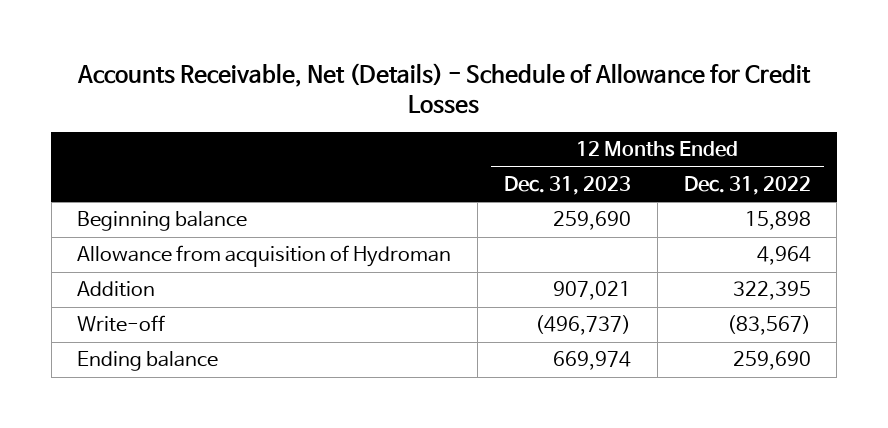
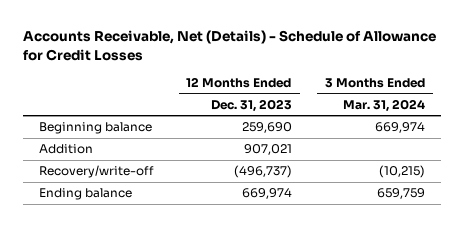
- | 12 Months Ended Dec. 31, 2023 | 12 Months Ended Dec. 31, 2022
+ | 12 Months Ended Dec. 31, 2023 | 3 Months Ended Mar. 31, 2024
- Allowance from acquisition of Hydroman | | 4,964
- Write-off | (496,737) | (83,567)
+ Recovery/write-off | (496,737) | (10,215)

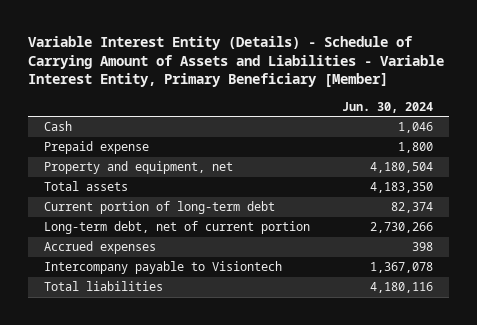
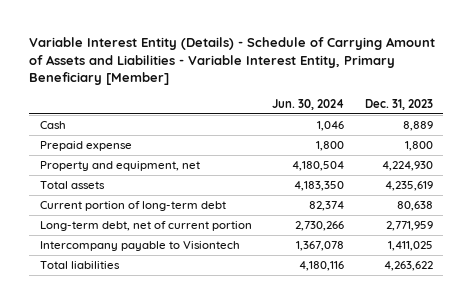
- | Jun. 30, 2024
+ | Jun. 30, 2024 | Dec. 31, 2023
- Accrued expenses | 398

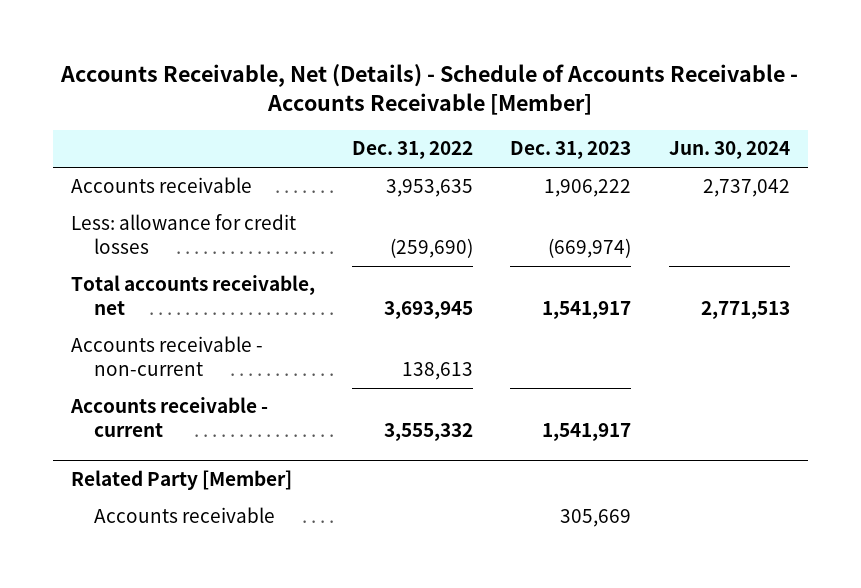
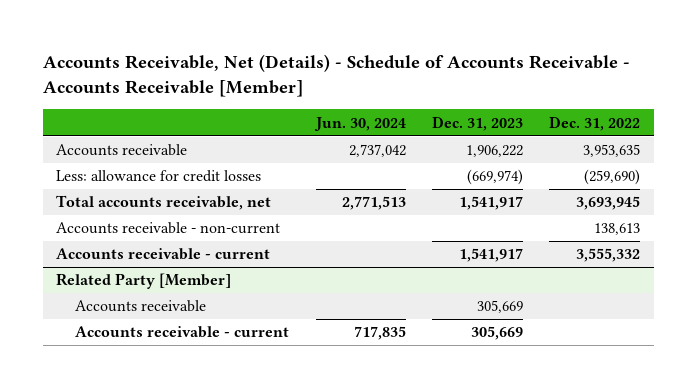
- | Dec. 31, 2022 | Dec. 31, 2023 | Jun. 30, 2024
+ | Jun. 30, 2024 | Dec. 31, 2023 | Dec. 31, 2022
@ Related Party [Member]
+ Accounts receivable - current | 717,835 | 305,669 |

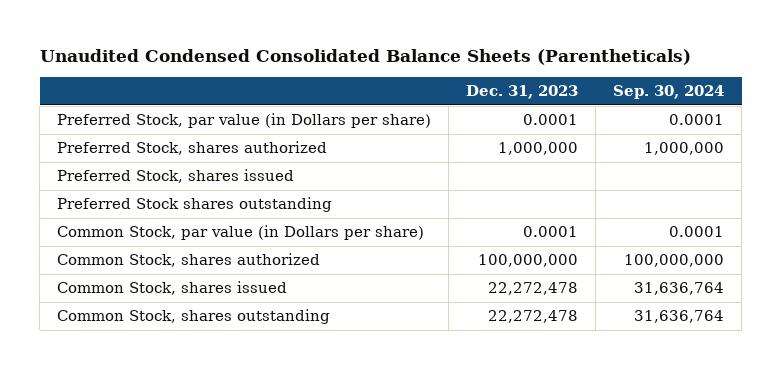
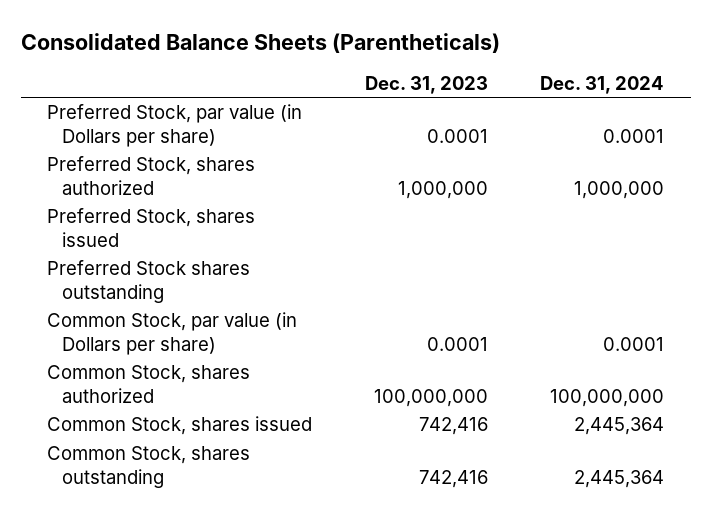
- Unaudited Condensed Consolidated Balance Sheets (Parentheticals)
+ Consolidated Balance Sheets (Parentheticals)
- | Dec. 31, 2023 | Sep. 30, 2024
+ | Dec. 31, 2023 | Dec. 31, 2024
- Common Stock, shares issued | 22,272,478 | 31,636,764
- Common Stock, shares outstanding | 22,272,478 | 31,636,764
+ Common Stock, shares issued | 742,416 | 2,445,364
+ Common Stock, shares outstanding | 742,416 | 2,445,364

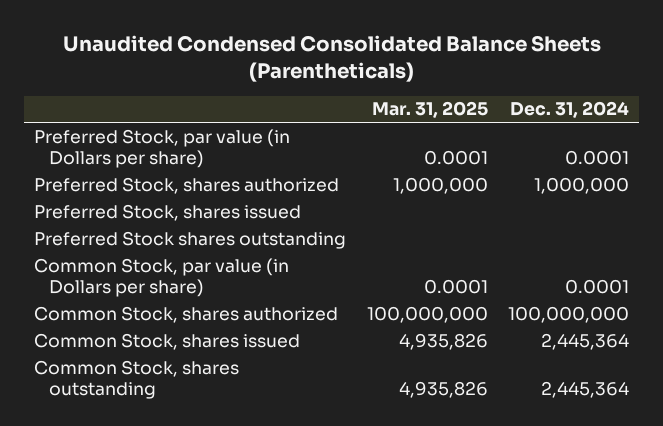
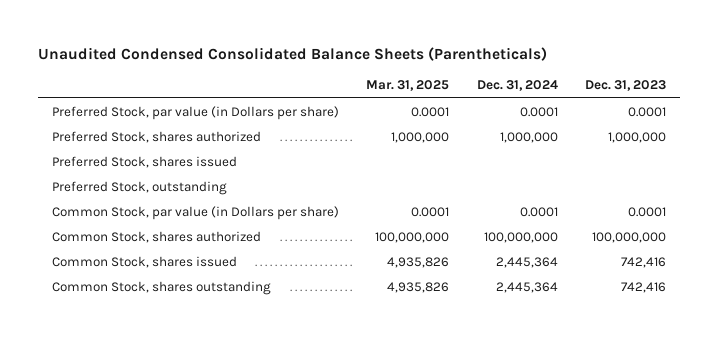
- | Mar. 31, 2025 | Dec. 31, 2024
+ | Mar. 31, 2025 | Dec. 31, 2024 | Dec. 31, 2023
- Preferred Stock shares outstanding
+ Preferred Stock, outstanding

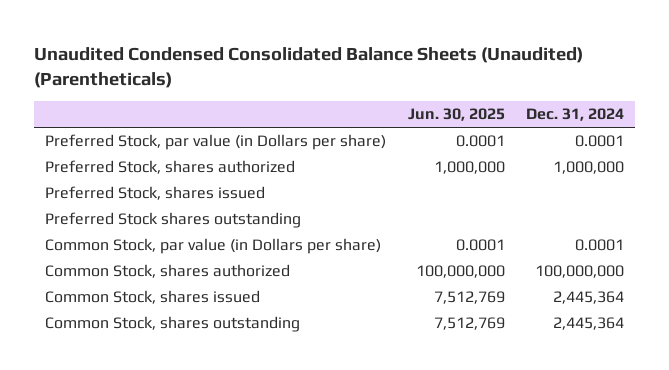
- Unaudited Condensed Consolidated Balance Sheets (Parentheticals)
+ Unaudited Condensed Consolidated Balance Sheets (Unaudited) (Parentheticals)
- | Mar. 31, 2025 | Dec. 31, 2024 | Dec. 31, 2023
+ | Jun. 30, 2025 | Dec. 31, 2024
- Preferred Stock, outstanding
+ Preferred Stock shares outstanding

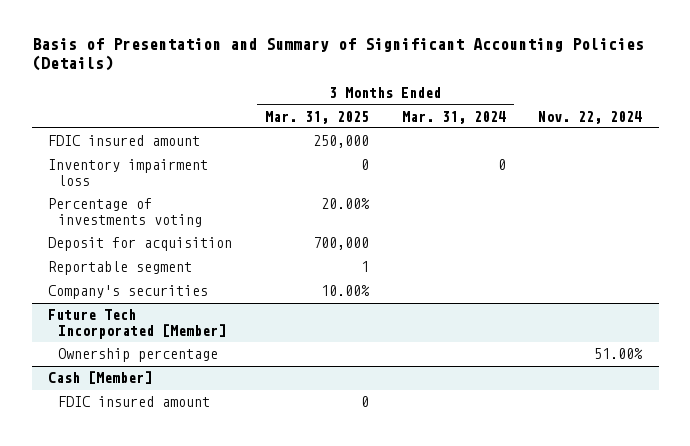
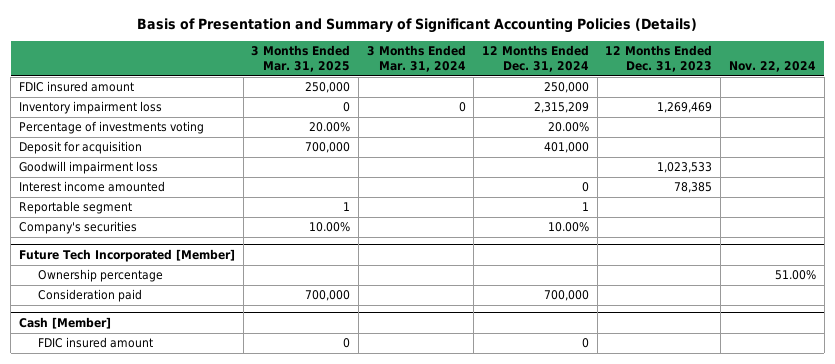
- | 3 Months Ended Mar. 31, 2025 | 3 Months Ended Mar. 31, 2024 | Nov. 22, 2024
+ | 3 Months Ended Mar. 31, 2025 | 3 Months Ended Mar. 31, 2024 | 12 Months Ended Dec. 31, 2024 | 12 Months Ended Dec. 31, 2023 | Nov. 22, 2024
+ Goodwill impairment loss | | | | 1,023,533 |
+ Interest income amounted | | | 0 | 78,385 |
@ Future Tech Incorporated [Member]
+ Consideration paid | 700,000 | | 700,000 | |

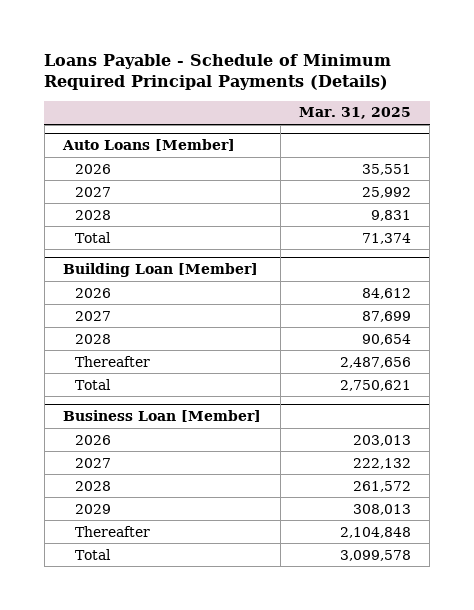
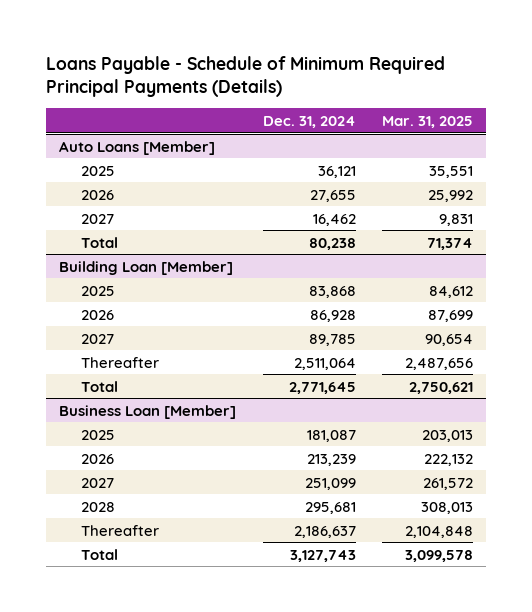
- | Mar. 31, 2025
+ | Dec. 31, 2024 | Mar. 31, 2025
@ Auto Loans [Member]
- 2026 | 35,551
- 2027 | 25,992
- 2028 | 9,831
+ 2025 | 36,121 | 35,551
+ 2026 | 27,655 | 25,992
+ 2027 | 16,462 | 9,831
@ Building Loan [Member]
- 2026 | 84,612
- 2027 | 87,699
- 2028 | 90,654
+ 2025 | 83,868 | 84,612
+ 2026 | 86,928 | 87,699
+ 2027 | 89,785 | 90,654
@ Business Loan [Member]
- 2026 | 203,013
- 2027 | 222,132
- 2028 | 261,572
- 2029 | 308,013
+ 2025 | 181,087 | 203,013
+ 2026 | 213,239 | 222,132
+ 2027 | 251,099 | 261,572
+ 2028 | 295,681 | 308,013

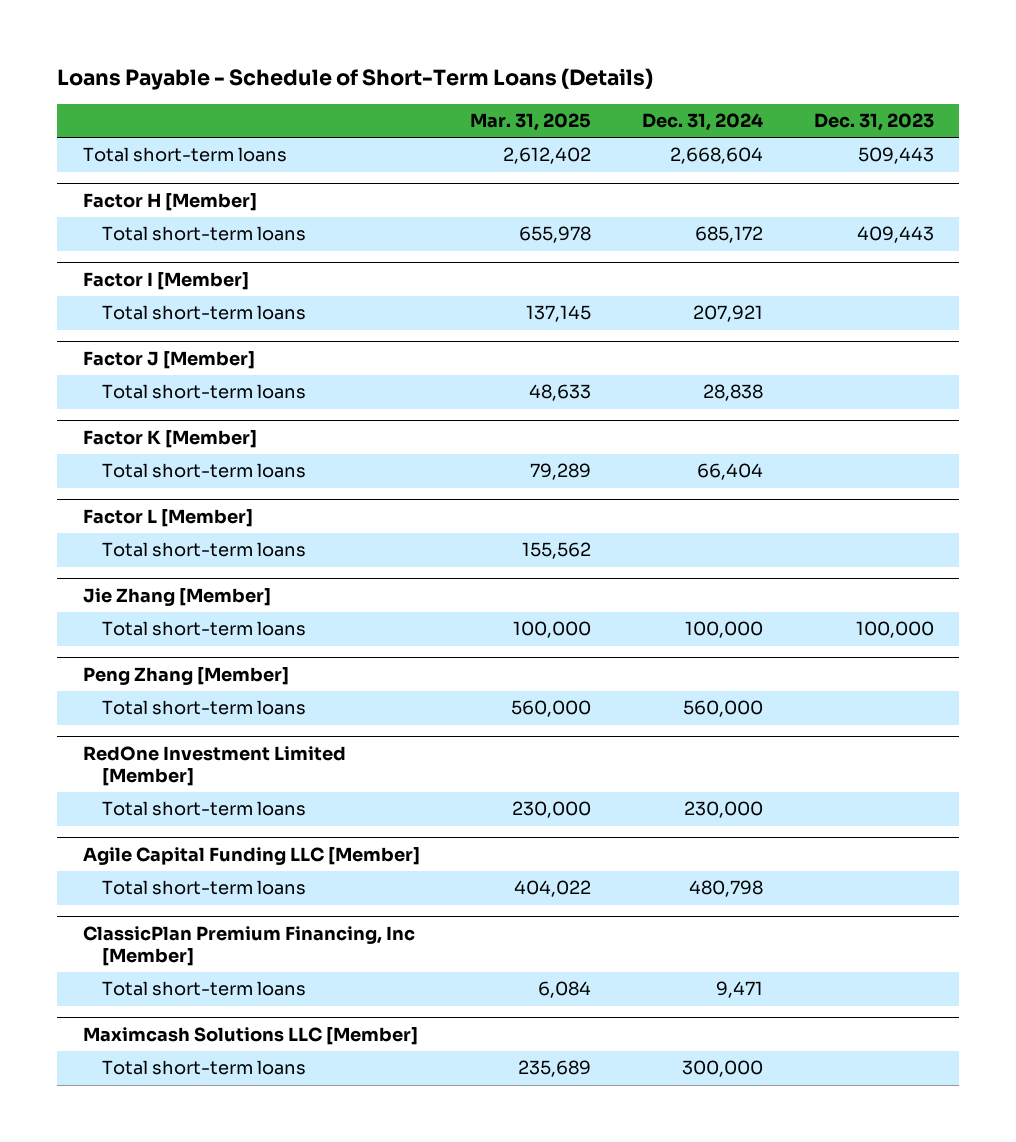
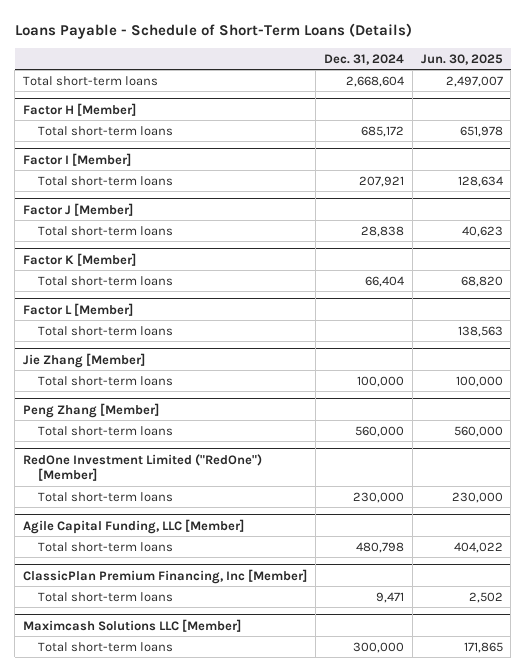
- | Mar. 31, 2025 | Dec. 31, 2024 | Dec. 31, 2023
+ | Dec. 31, 2024 | Jun. 30, 2025
- RedOne Investment Limited [Member]
+ RedOne Investment Limited ("RedOne") [Member]
- Agile Capital Funding LLC [Member]
+ Agile Capital Funding, LLC [Member]

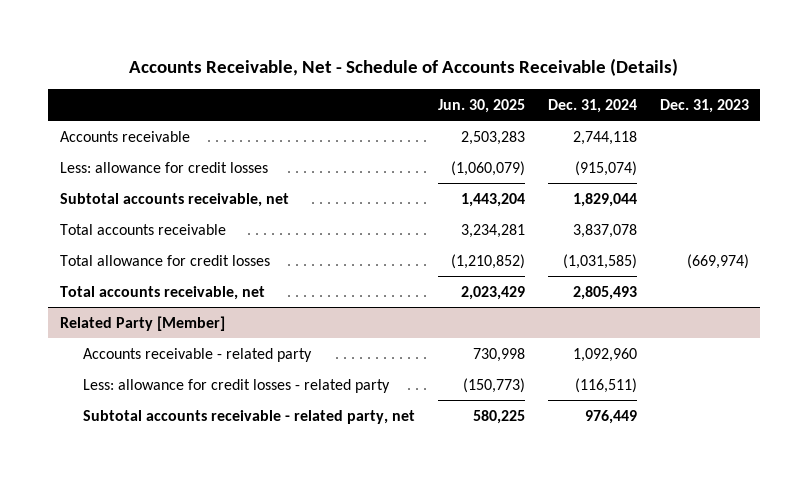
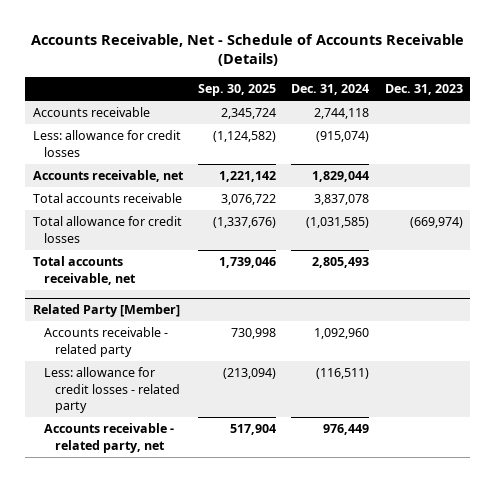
- | Jun. 30, 2025 | Dec. 31, 2024 | Dec. 31, 2023
+ | Sep. 30, 2025 | Dec. 31, 2024 | Dec. 31, 2023
- Subtotal accounts receivable, net | 1,443,204 | 1,829,044 |
+ Accounts receivable, net | 1,221,142 | 1,829,044 |
@ Related Party [Member]
- Subtotal accounts receivable - related party, net | 580,225 | 976,449 |
+ Accounts receivable - related party, net | 517,904 | 976,449 |

